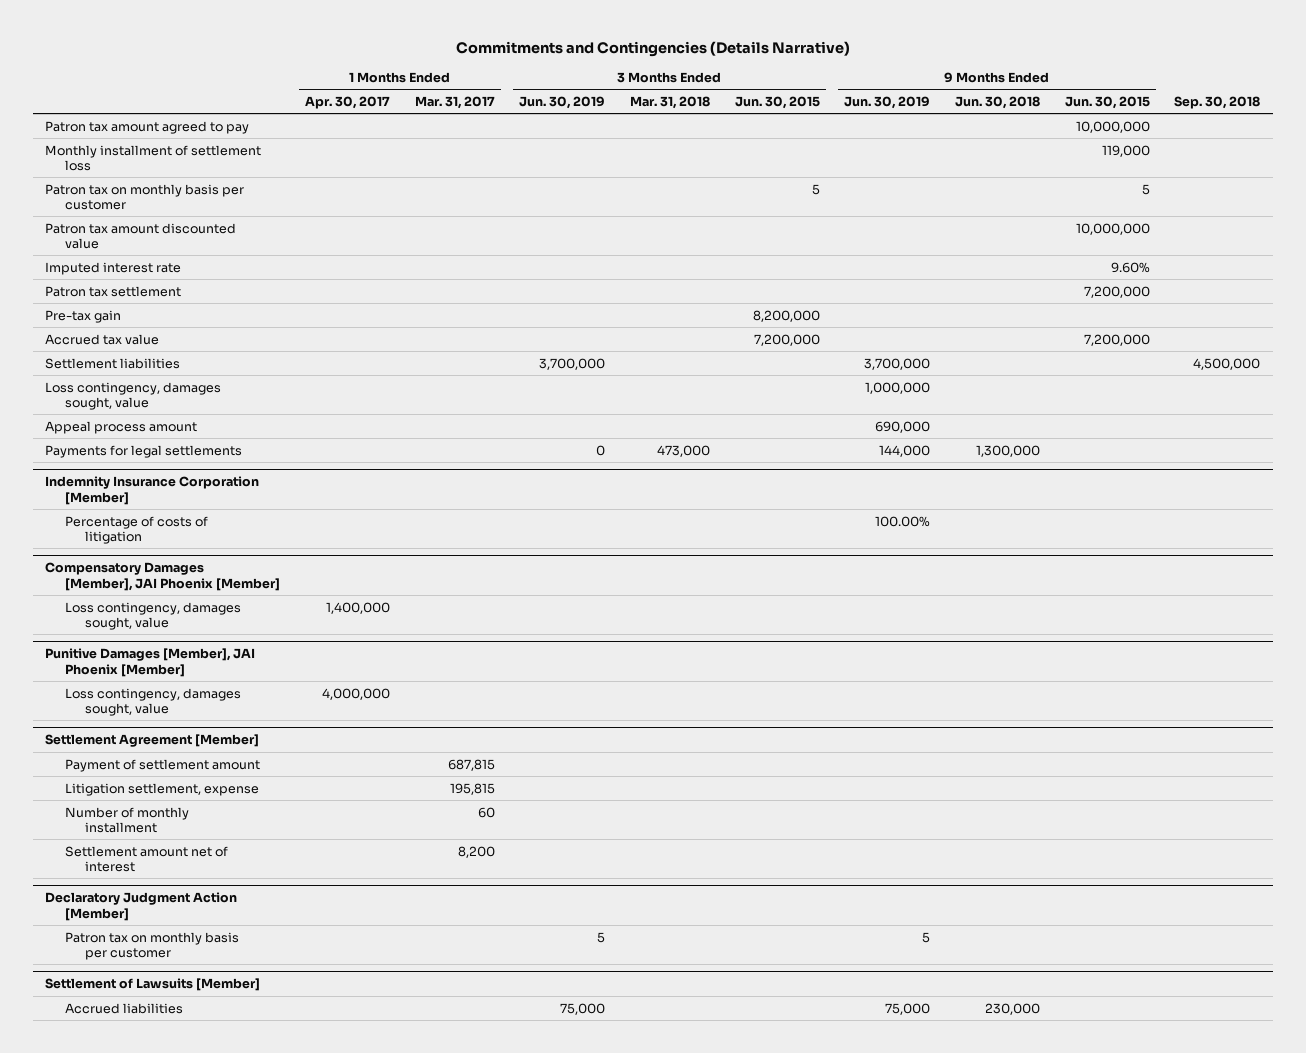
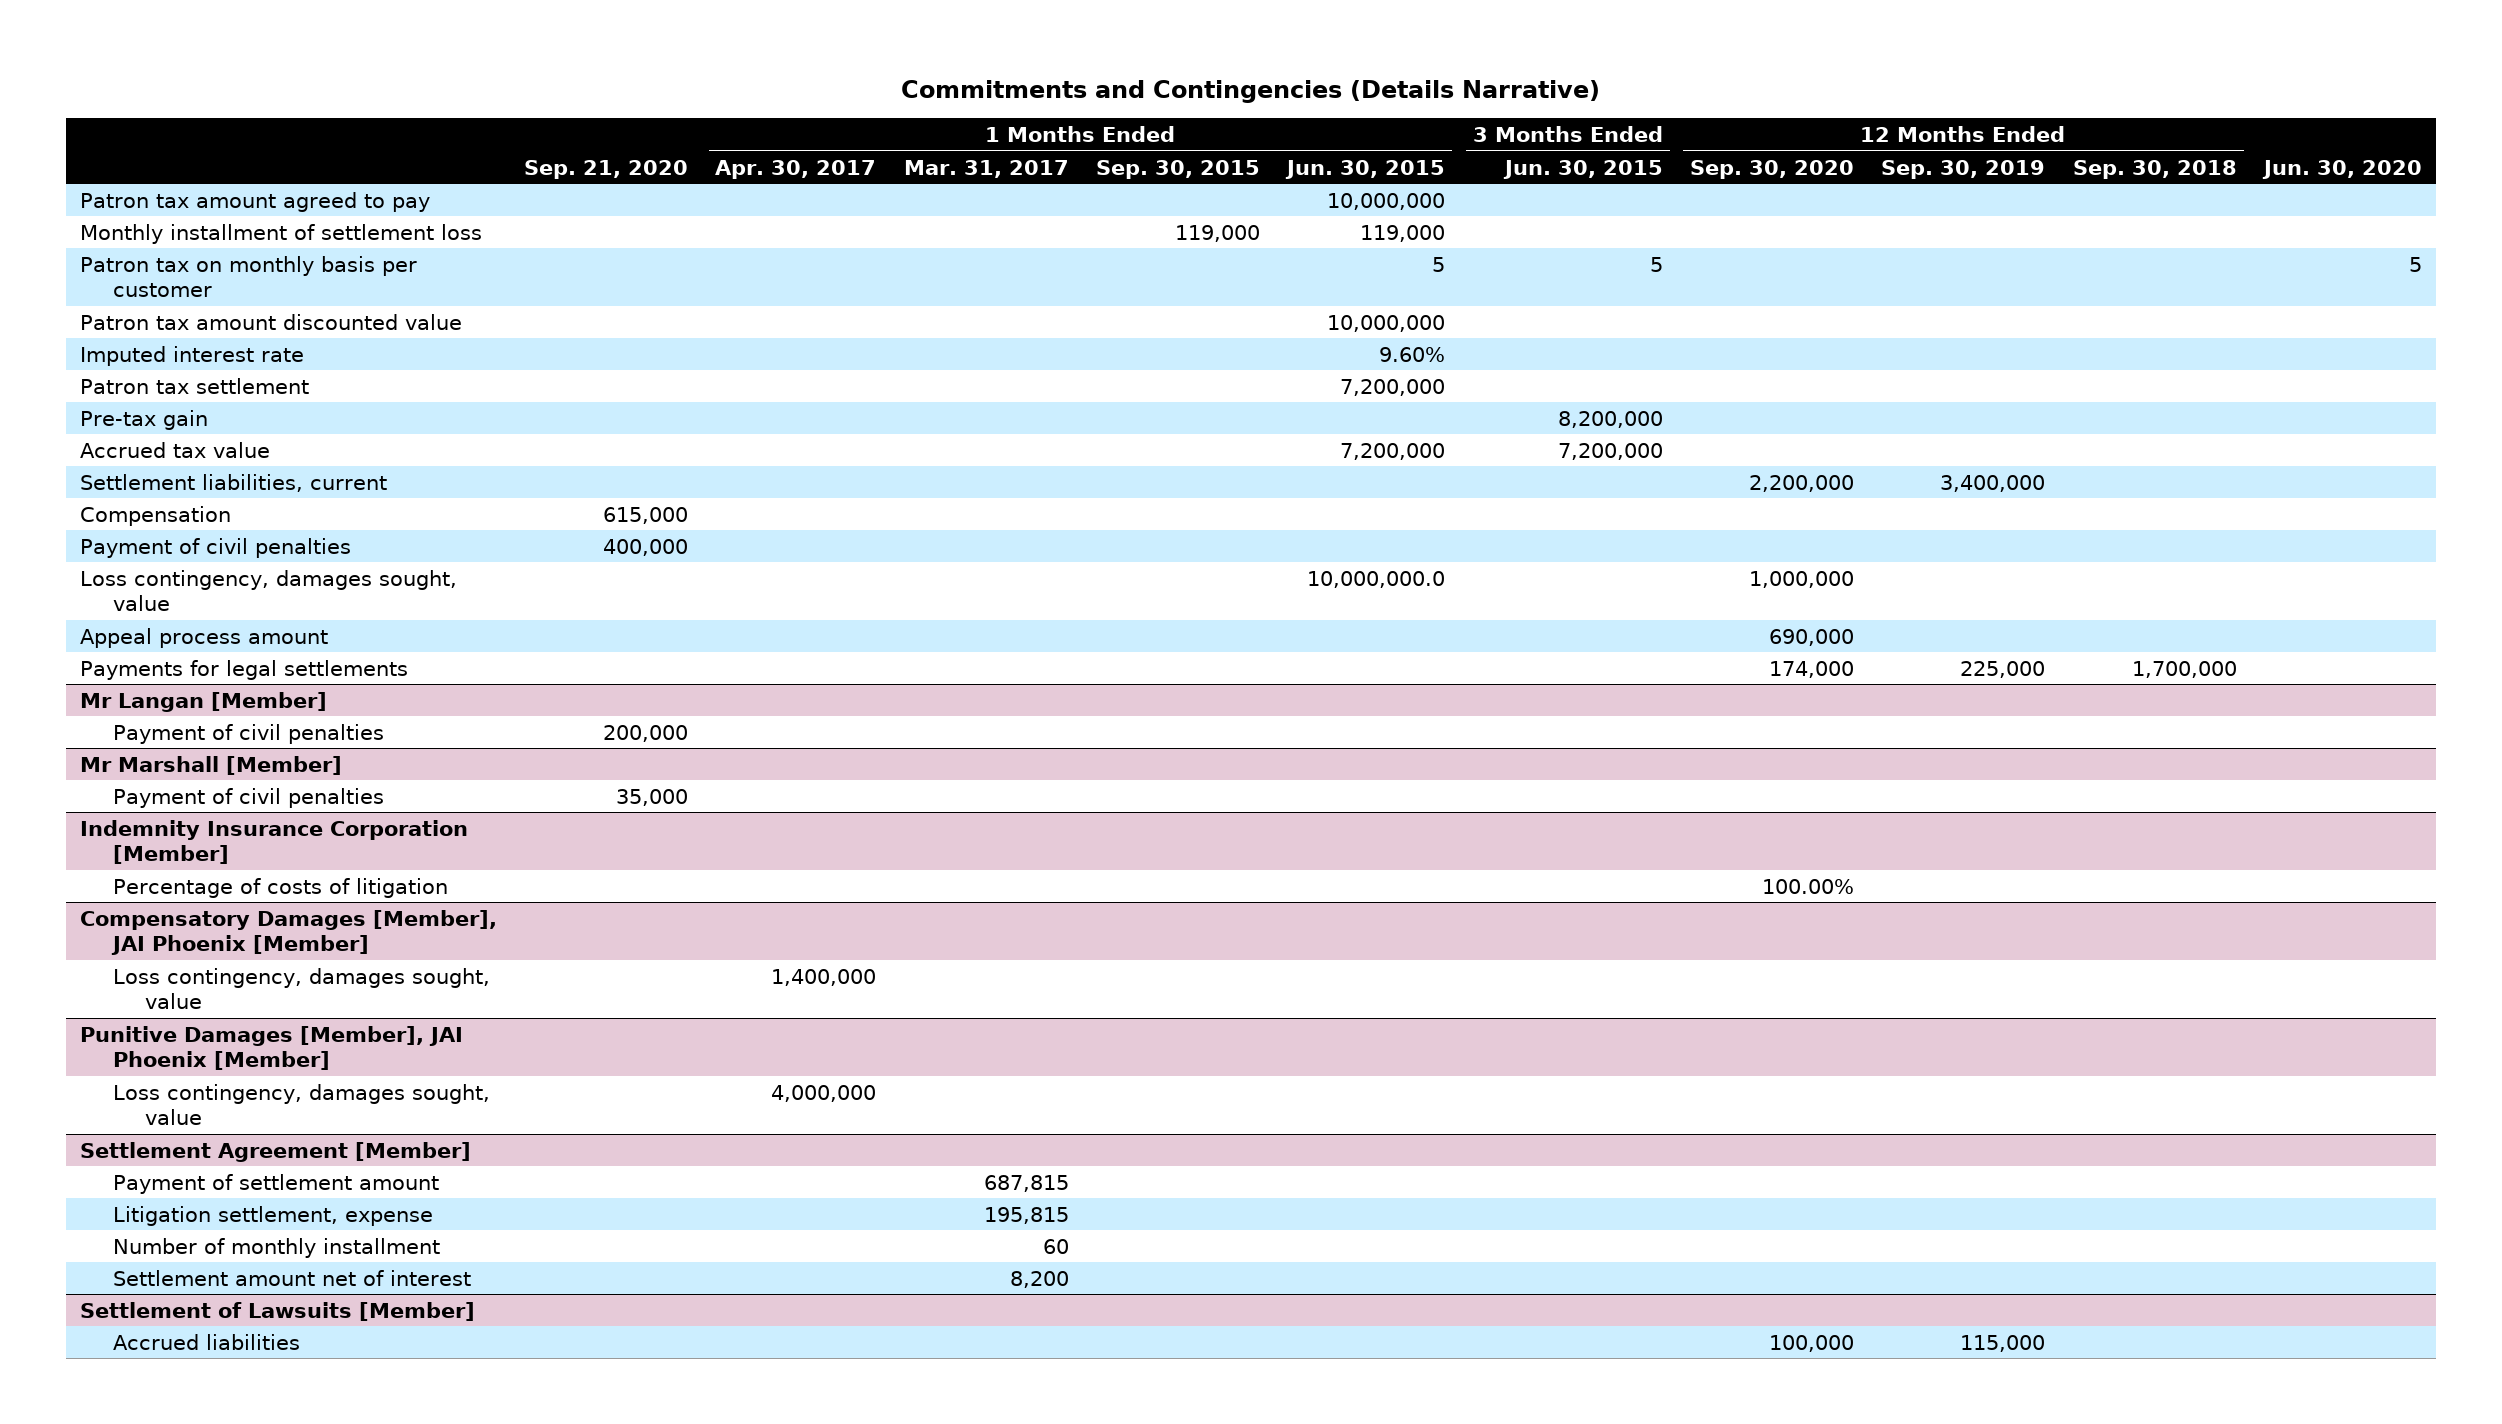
- | 1 Months Ended Apr. 30, 2017 | 1 Months Ended Mar. 31, 2017 | 3 Months Ended Jun. 30, 2019 | 3 Months Ended Mar. 31, 2018 | 3 Months Ended Jun. 30, 2015 | 9 Months Ended Jun. 30, 2019 | 9 Months Ended Jun. 30, 2018 | 9 Months Ended Jun. 30, 2015 | Sep. 30, 2018
+ | Sep. 21, 2020 | 1 Months Ended Apr. 30, 2017 | 1 Months Ended Mar. 31, 2017 | 1 Months Ended Sep. 30, 2015 | 1 Months Ended Jun. 30, 2015 | 3 Months Ended Jun. 30, 2015 | 12 Months Ended Sep. 30, 2020 | 12 Months Ended Sep. 30, 2019 | 12 Months Ended Sep. 30, 2018 | Jun. 30, 2020
- Settlement liabilities | | | 3,700,000 | | | 3,700,000 | | | 4,500,000
+ Settlement liabilities, current | | | | | | | 2,200,000 | 3,400,000 | |
+ Compensation | 615,000 | | | | | | | | |
+ Payment of civil penalties | 400,000 | | | | | | | | |
+ Mr Langan [Member]
+ Payment of civil penalties | 200,000 | | | | | | | | |
+ Mr Marshall [Member]
+ Payment of civil penalties | 35,000 | | | | | | | | |
- Declaratory Judgment Action [Member]
- Patron tax on monthly basis per customer | | | 5 | | | 5 | | |

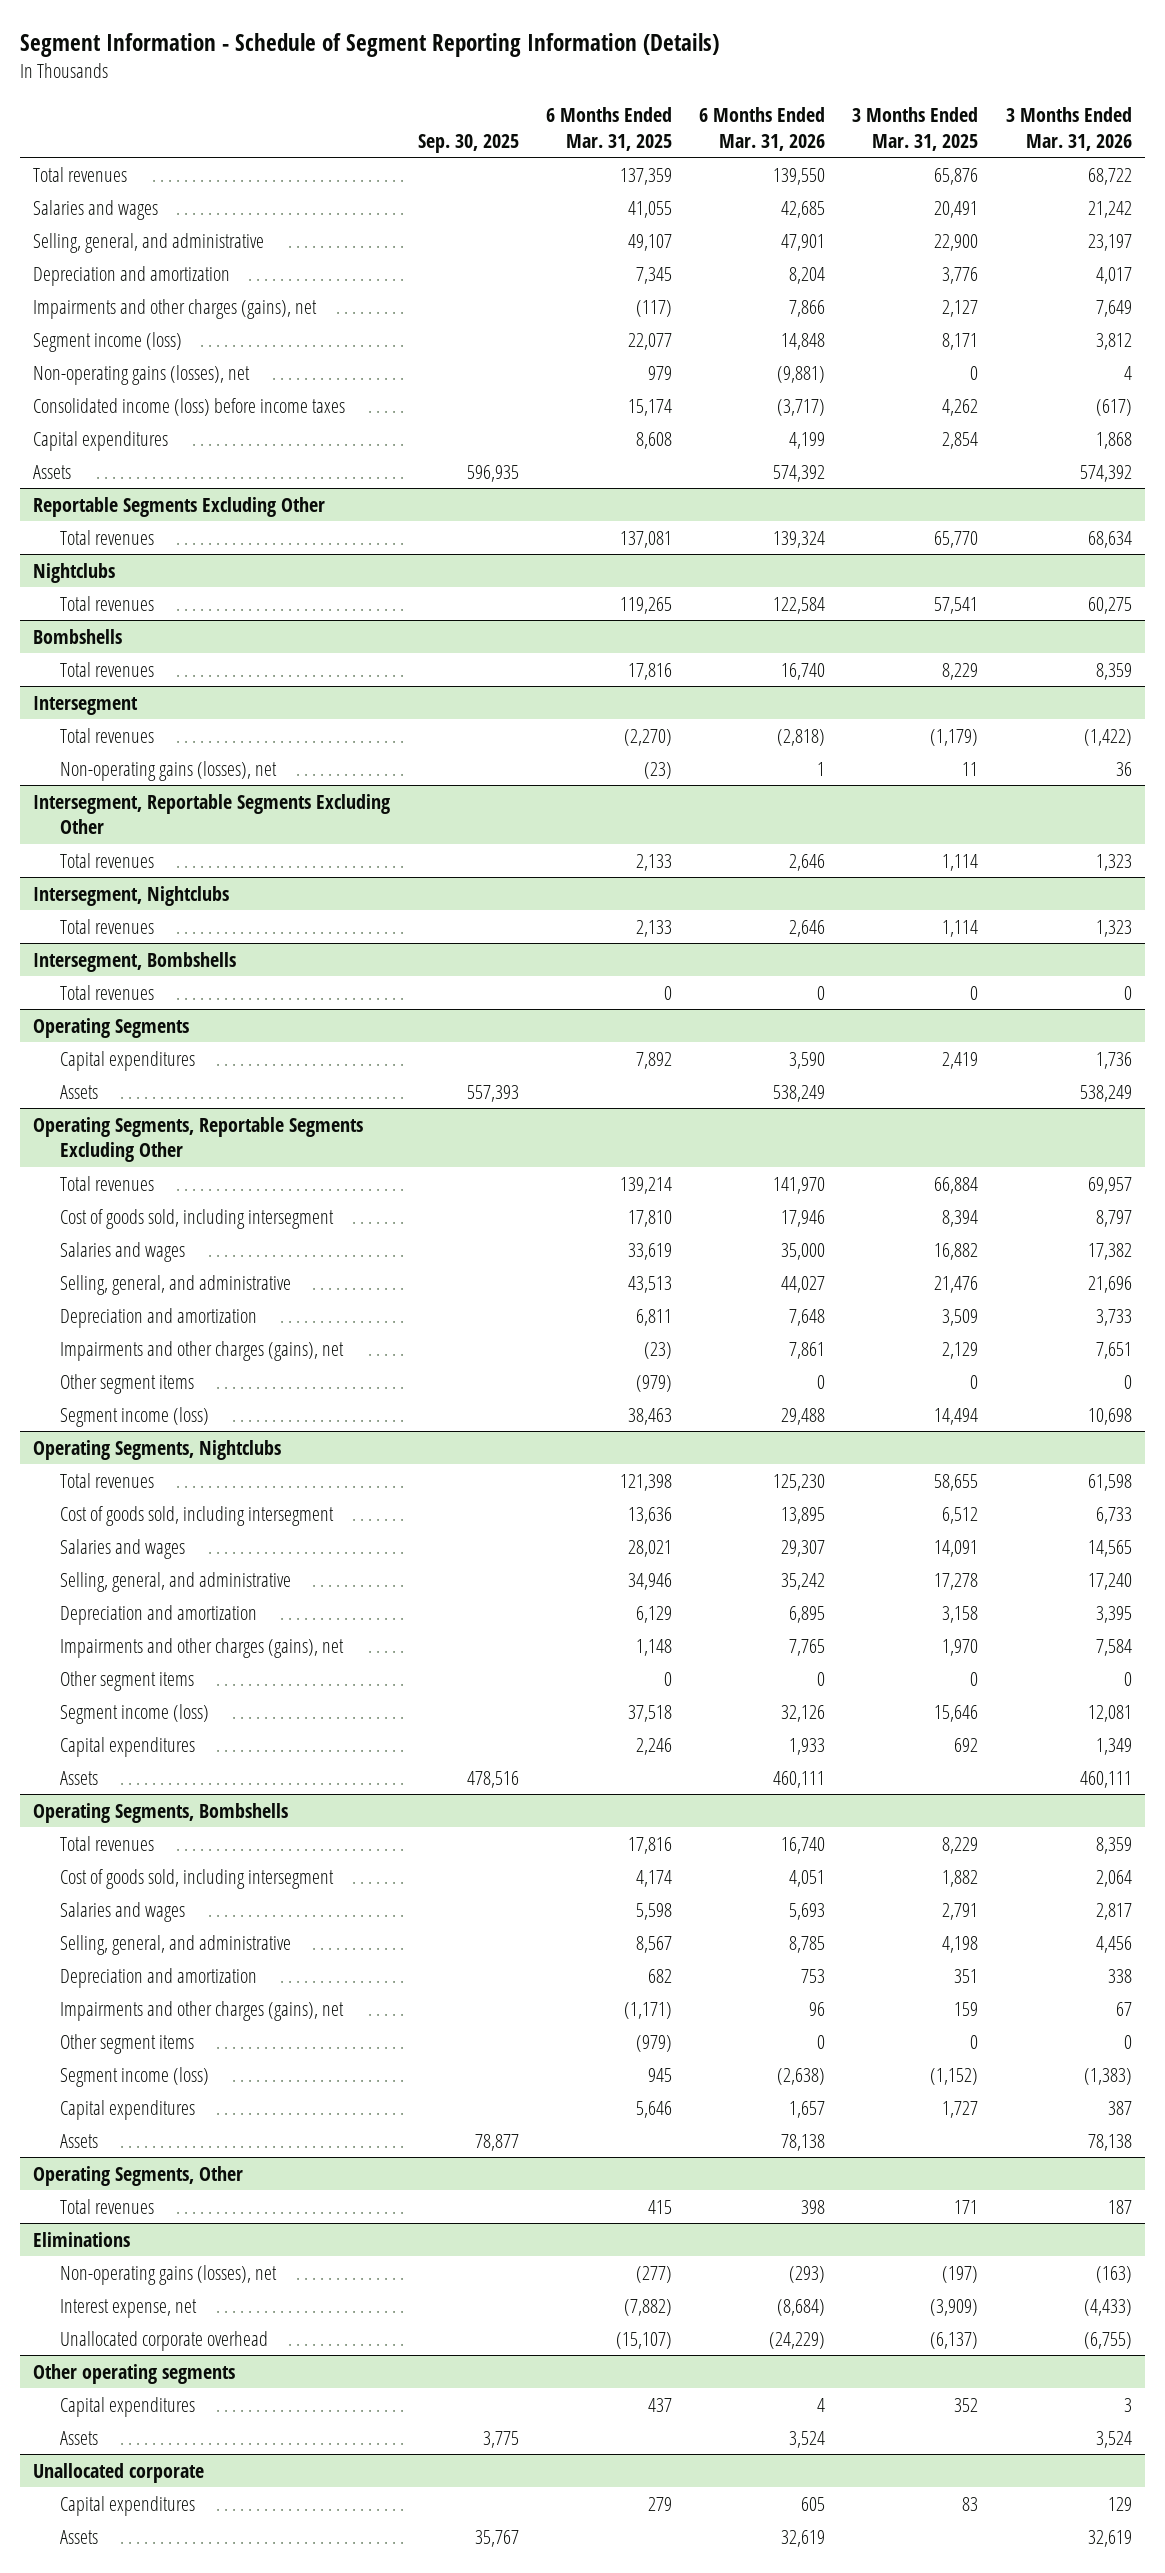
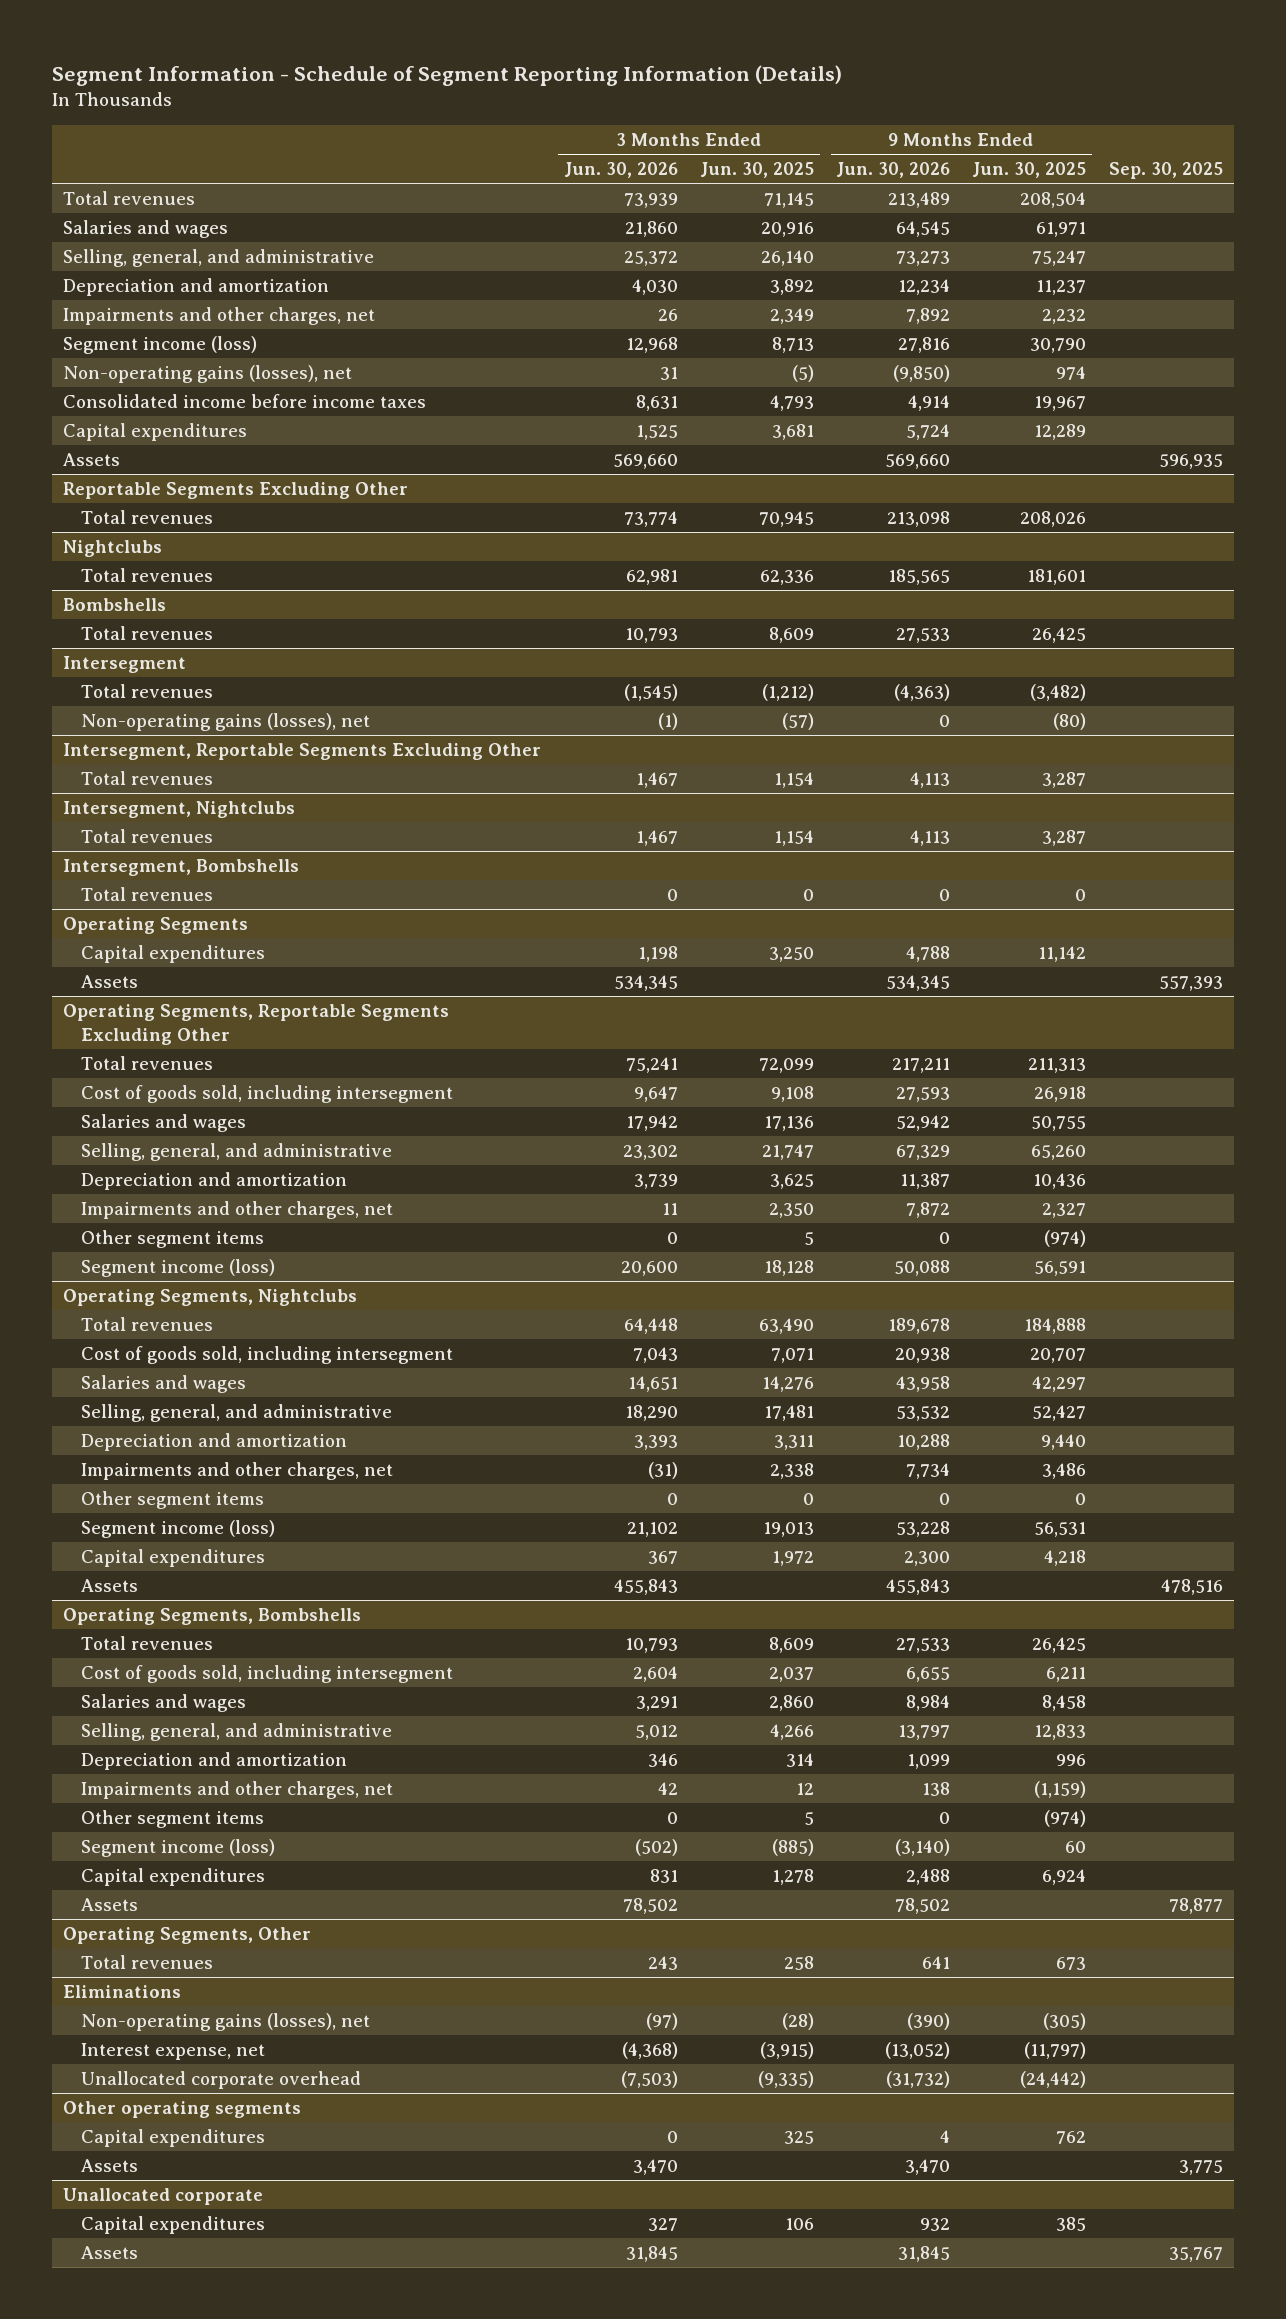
- | Sep. 30, 2025 | 6 Months Ended Mar. 31, 2025 | 6 Months Ended Mar. 31, 2026 | 3 Months Ended Mar. 31, 2025 | 3 Months Ended Mar. 31, 2026
+ | 3 Months Ended Jun. 30, 2026 | 3 Months Ended Jun. 30, 2025 | 9 Months Ended Jun. 30, 2026 | 9 Months Ended Jun. 30, 2025 | Sep. 30, 2025
- Impairments and other charges (gains), net | | (117) | 7,866 | 2,127 | 7,649
+ Impairments and other charges, net | 26 | 2,349 | 7,892 | 2,232 |
- Consolidated income (loss) before income taxes | | 15,174 | (3,717) | 4,262 | (617)
+ Consolidated income before income taxes | 8,631 | 4,793 | 4,914 | 19,967 |
@ Operating Segments, Reportable Segments Excluding Other
- Impairments and other charges (gains), net | | (23) | 7,861 | 2,129 | 7,651
+ Impairments and other charges, net | 11 | 2,350 | 7,872 | 2,327 |
@ Operating Segments, Nightclubs
- Impairments and other charges (gains), net | | 1,148 | 7,765 | 1,970 | 7,584
+ Impairments and other charges, net | (31) | 2,338 | 7,734 | 3,486 |
@ Operating Segments, Bombshells
- Impairments and other charges (gains), net | | (1,171) | 96 | 159 | 67
+ Impairments and other charges, net | 42 | 12 | 138 | (1,159) |

